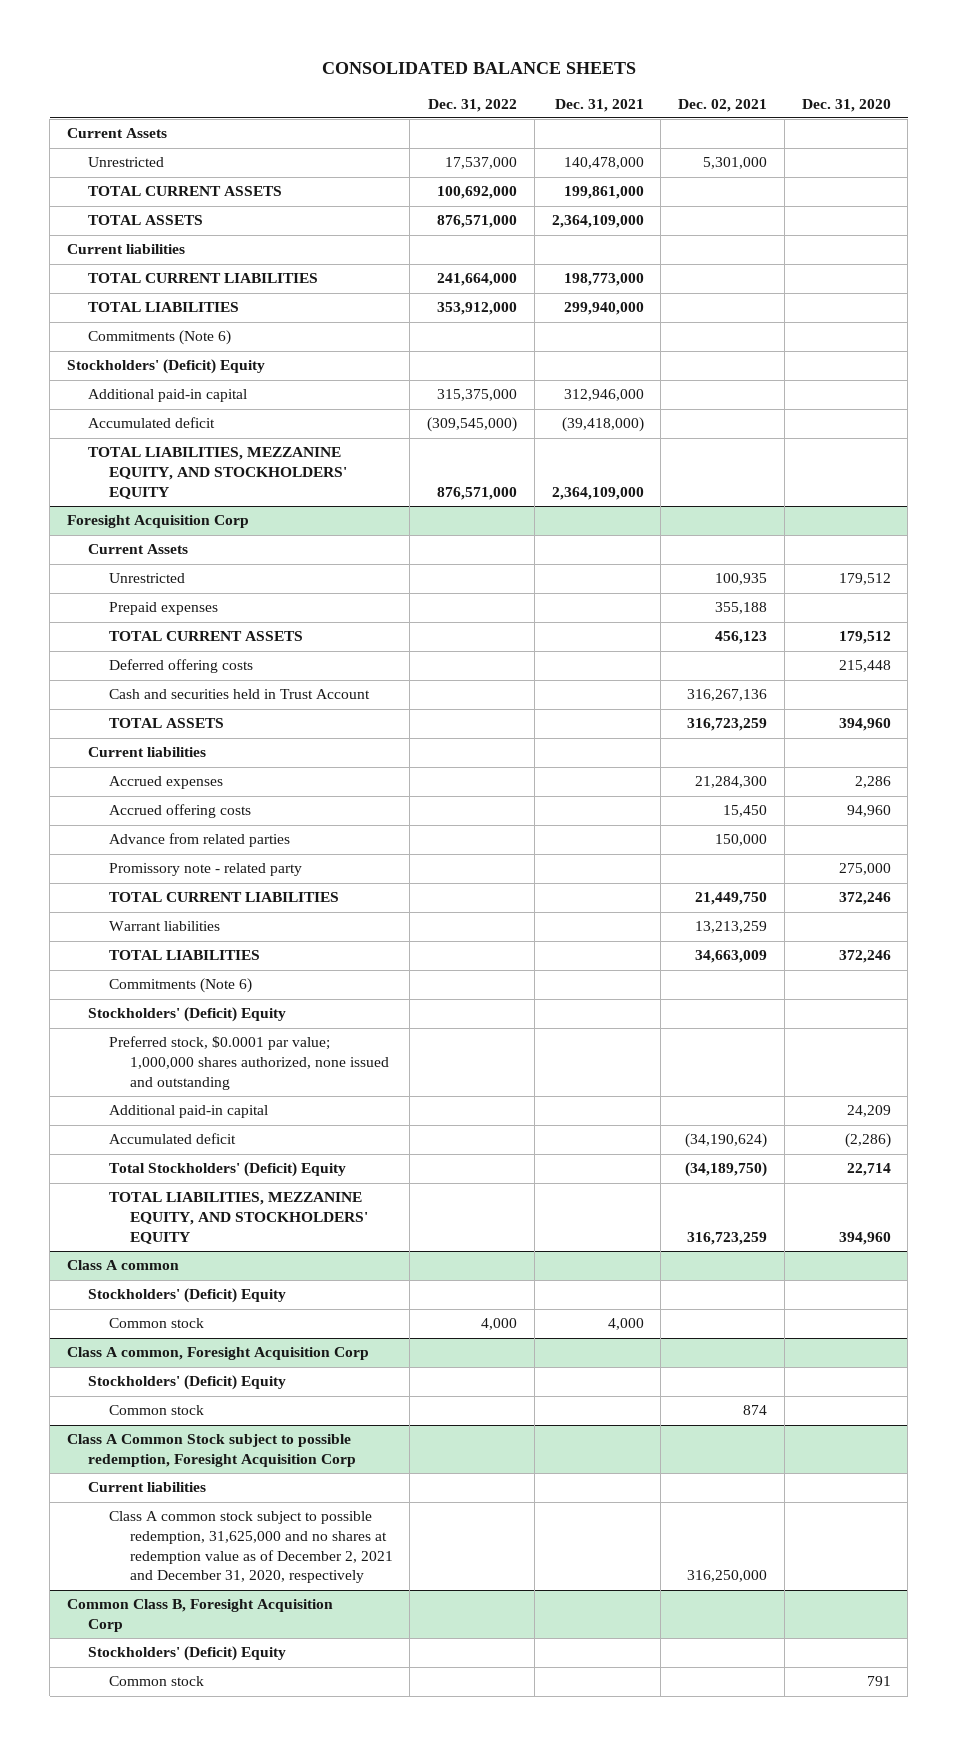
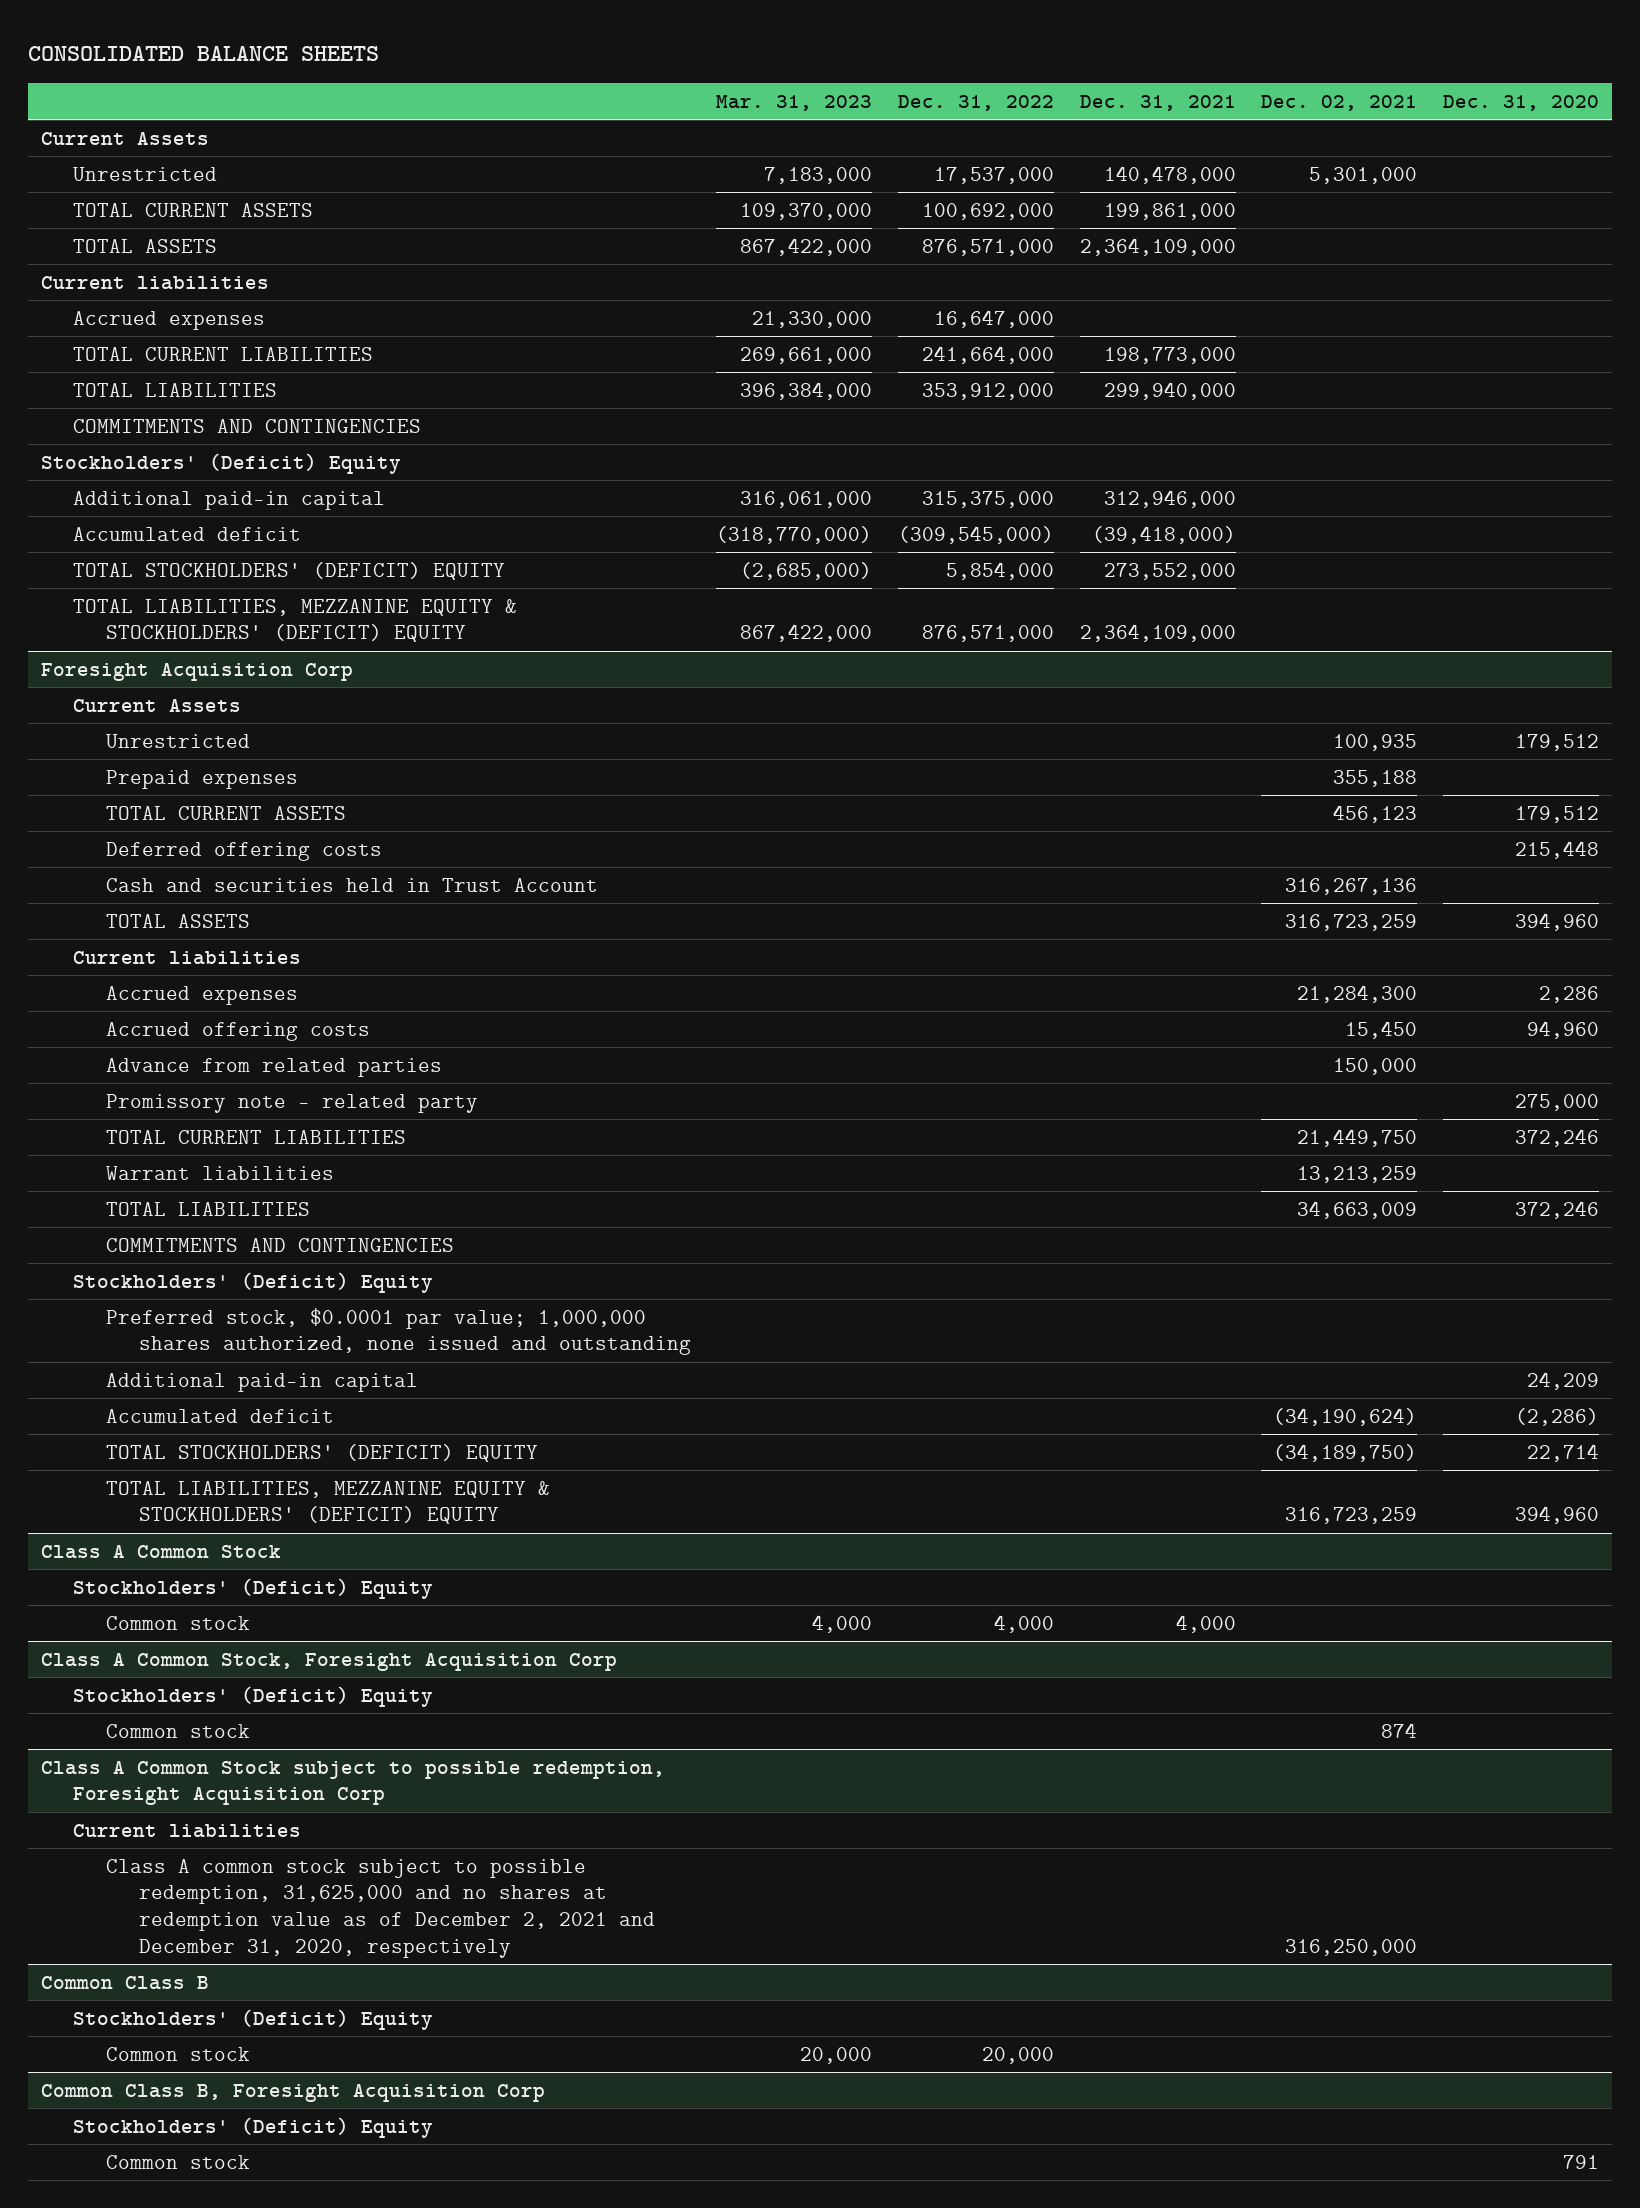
- | Dec. 31, 2022 | Dec. 31, 2021 | Dec. 02, 2021 | Dec. 31, 2020
+ | Mar. 31, 2023 | Dec. 31, 2022 | Dec. 31, 2021 | Dec. 02, 2021 | Dec. 31, 2020
+ Accrued expenses | 21,330,000 | 16,647,000 | | |
- Commitments (Note 6)
+ COMMITMENTS AND CONTINGENCIES
- TOTAL LIABILITIES, MEZZANINE EQUITY, AND STOCKHOLDERS' EQUITY | 876,571,000 | 2,364,109,000 | |
+ TOTAL STOCKHOLDERS' (DEFICIT) EQUITY | (2,685,000) | 5,854,000 | 273,552,000 | |
+ TOTAL LIABILITIES, MEZZANINE EQUITY & STOCKHOLDERS' (DEFICIT) EQUITY | 867,422,000 | 876,571,000 | 2,364,109,000 | |
@ Foresight Acquisition Corp
- Commitments (Note 6)
+ COMMITMENTS AND CONTINGENCIES
- Total Stockholders' (Deficit) Equity | | | (34,189,750) | 22,714
- TOTAL LIABILITIES, MEZZANINE EQUITY, AND STOCKHOLDERS' EQUITY | | | 316,723,259 | 394,960
- Class A common
@ Foresight Acquisition Corp
+ TOTAL STOCKHOLDERS' (DEFICIT) EQUITY | | | | (34,189,750) | 22,714
+ TOTAL LIABILITIES, MEZZANINE EQUITY & STOCKHOLDERS' (DEFICIT) EQUITY | | | | 316,723,259 | 394,960
+ Class A Common Stock
- Class A common, Foresight Acquisition Corp
+ Class A Common Stock, Foresight Acquisition Corp
+ Common Class B
+ Stockholders' (Deficit) Equity
+ Common stock | 20,000 | 20,000 | | |

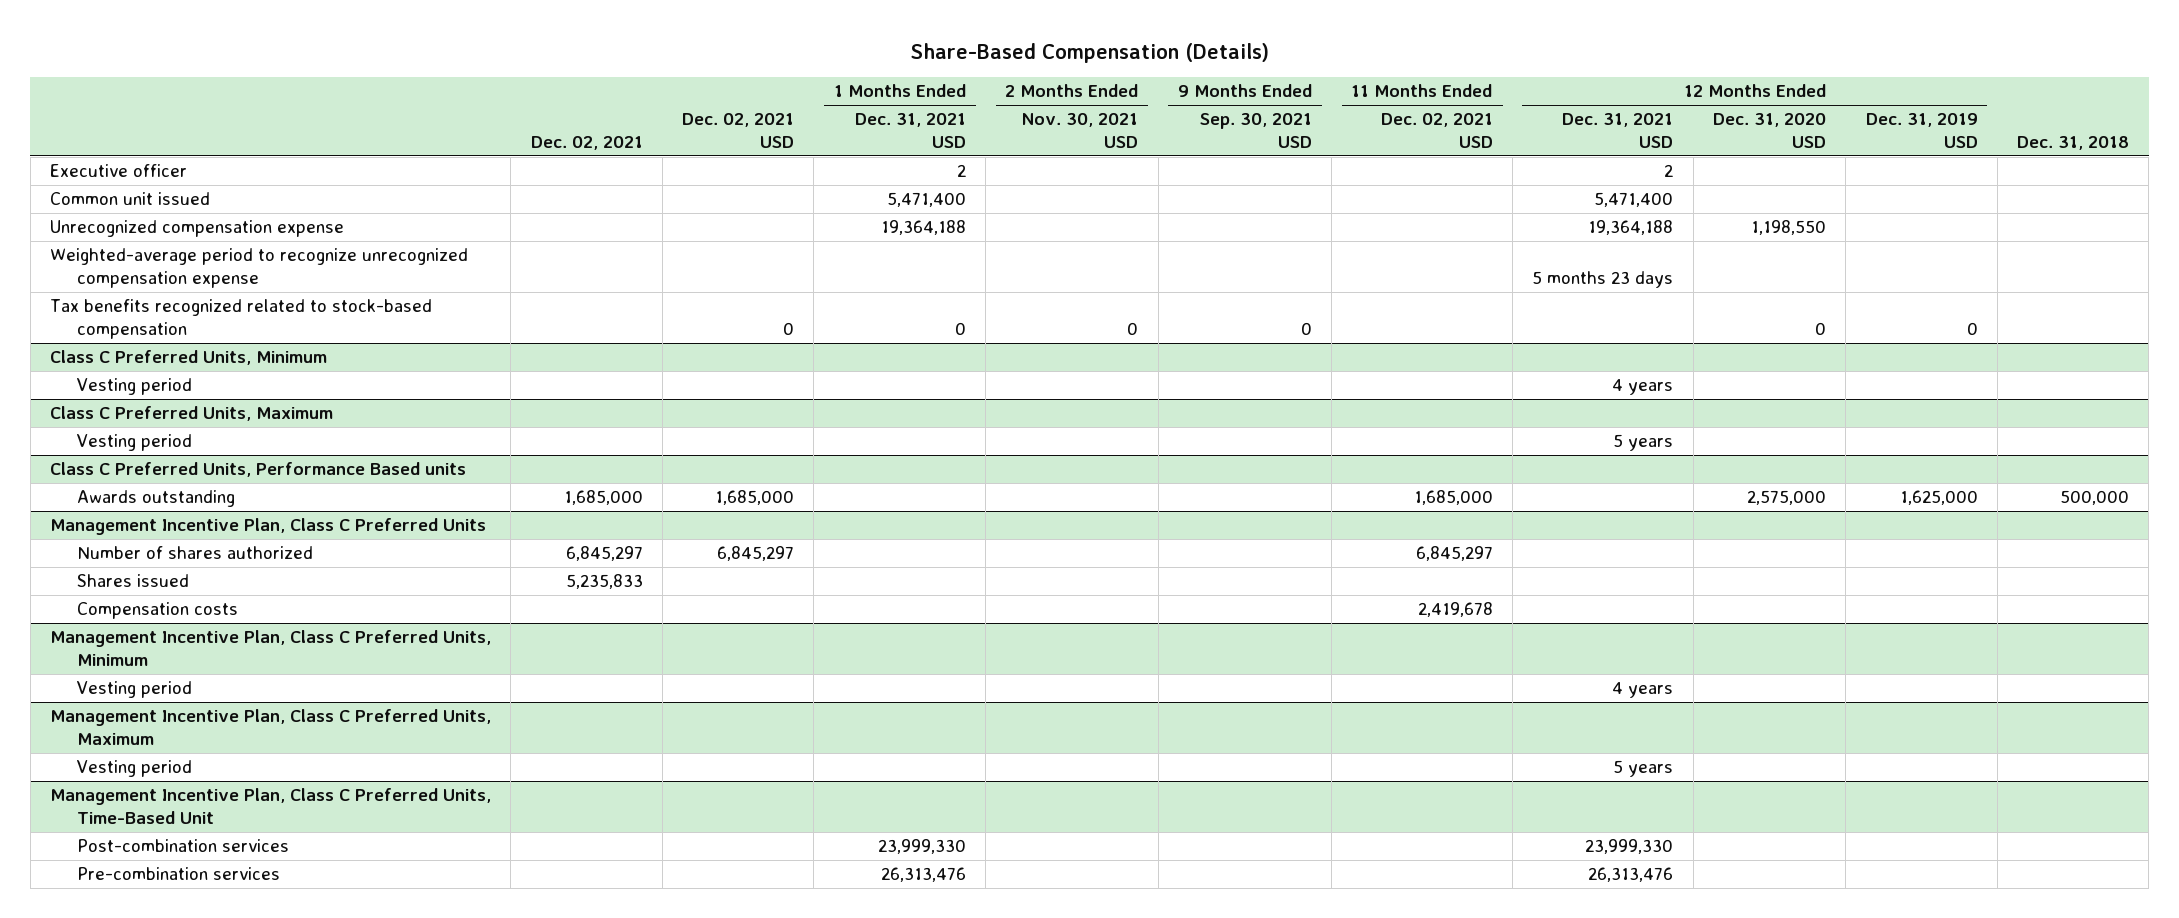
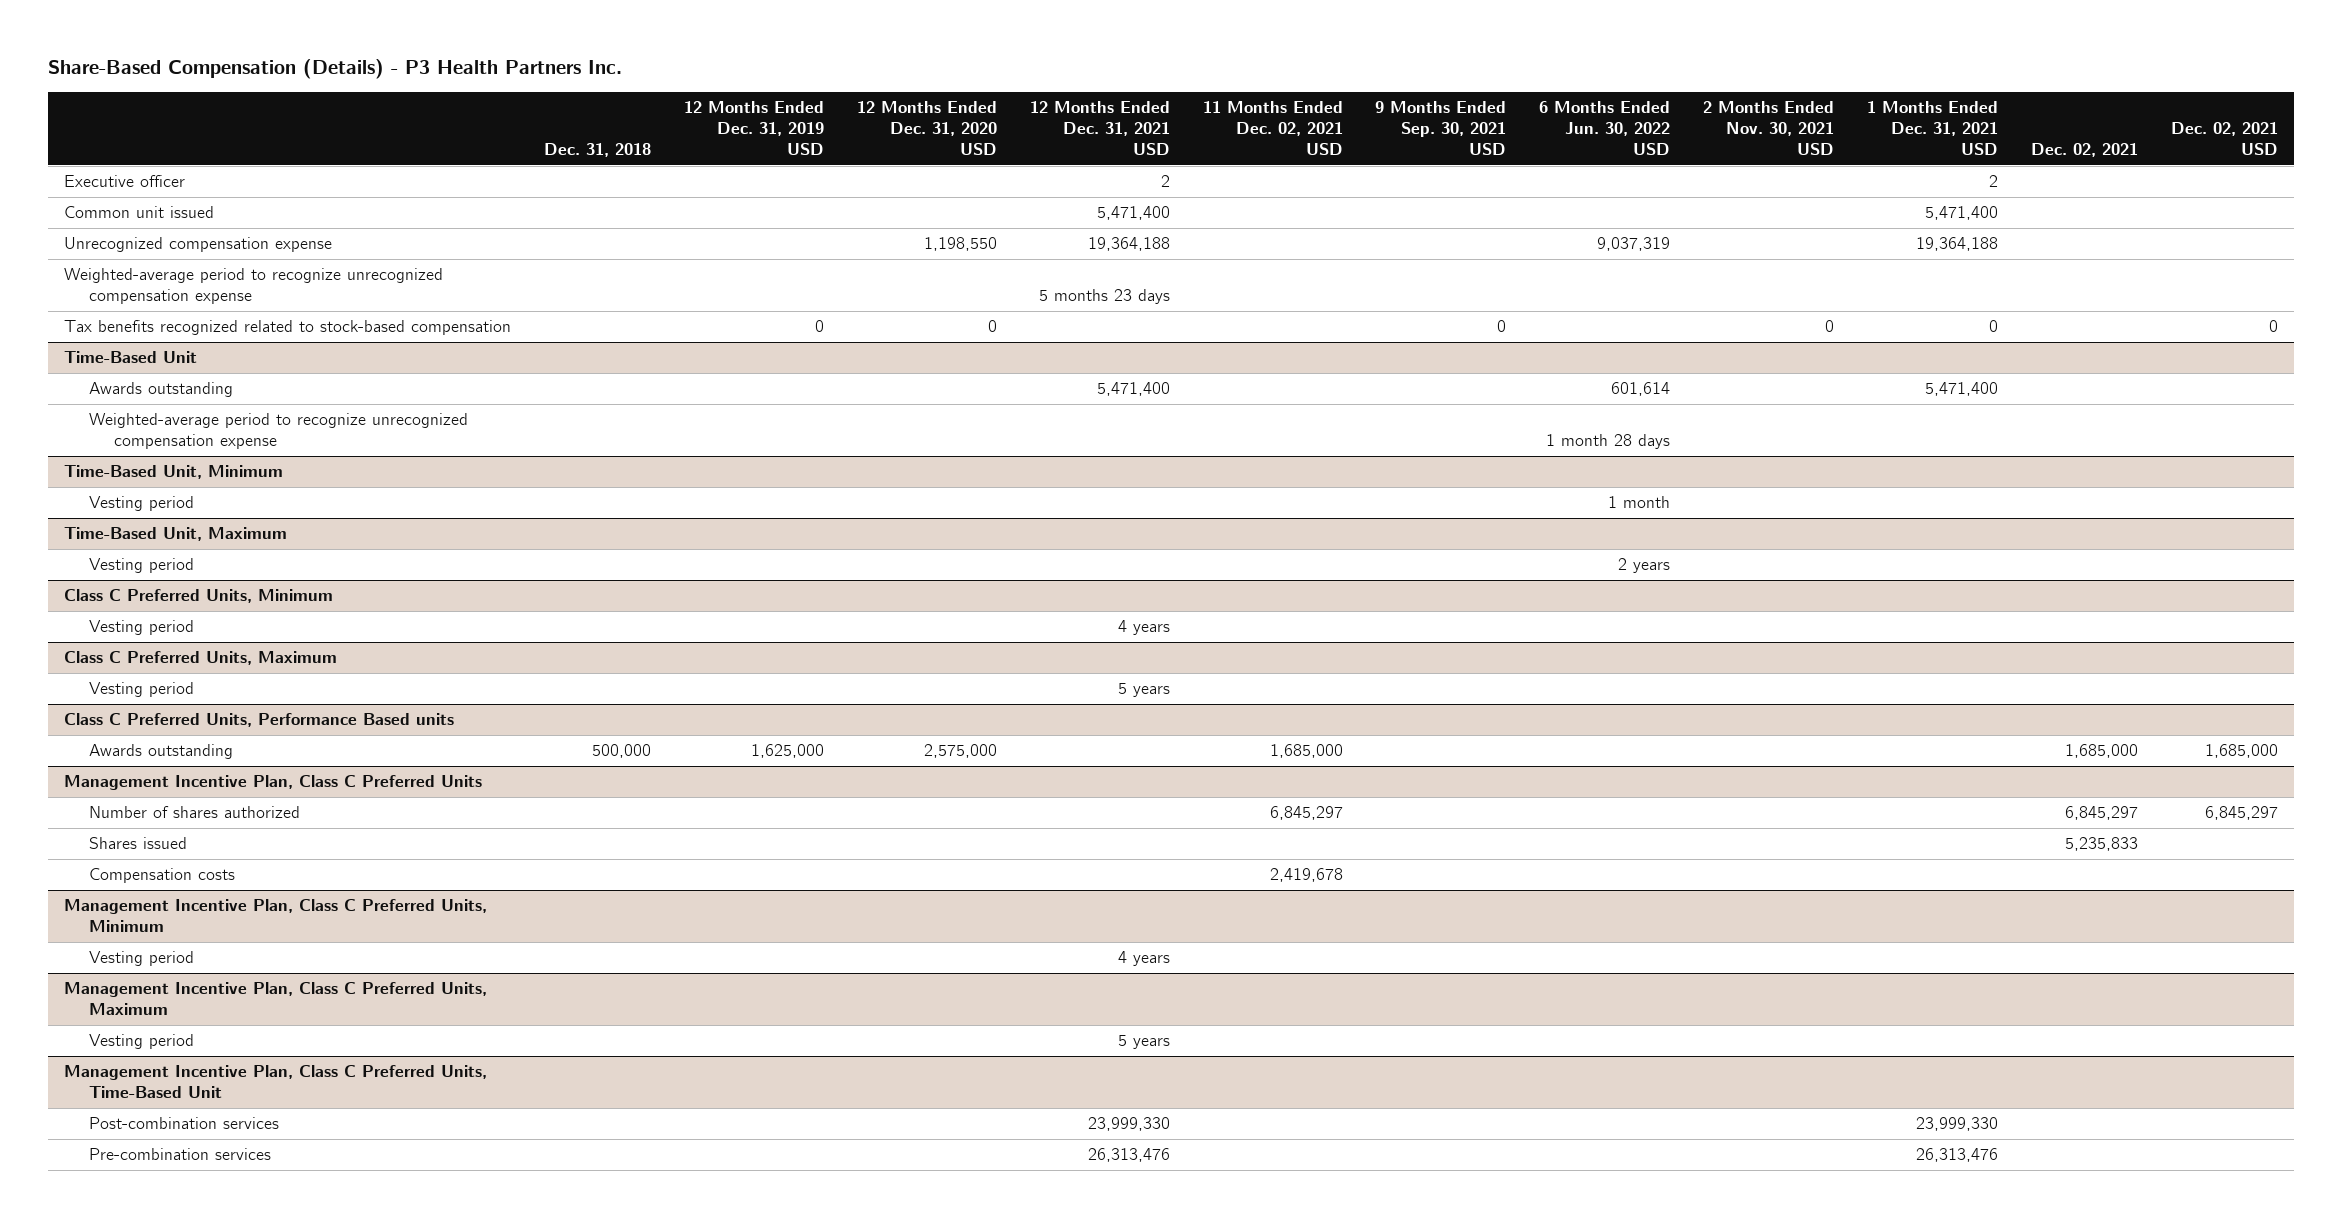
- Share-Based Compensation (Details)
+ Share-Based Compensation (Details) - P3 Health Partners Inc.
- | Dec. 02, 2021 | Dec. 02, 2021 USD | 1 Months Ended Dec. 31, 2021 USD | 2 Months Ended Nov. 30, 2021 USD | 9 Months Ended Sep. 30, 2021 USD | 11 Months Ended Dec. 02, 2021 USD | 12 Months Ended Dec. 31, 2021 USD | 12 Months Ended Dec. 31, 2020 USD | 12 Months Ended Dec. 31, 2019 USD | Dec. 31, 2018
+ | Dec. 31, 2018 | 12 Months Ended Dec. 31, 2019 USD | 12 Months Ended Dec. 31, 2020 USD | 12 Months Ended Dec. 31, 2021 USD | 11 Months Ended Dec. 02, 2021 USD | 9 Months Ended Sep. 30, 2021 USD | 6 Months Ended Jun. 30, 2022 USD | 2 Months Ended Nov. 30, 2021 USD | 1 Months Ended Dec. 31, 2021 USD | Dec. 02, 2021 | Dec. 02, 2021 USD
+ Time-Based Unit
+ Awards outstanding | | | | 5,471,400 | | | 601,614 | | 5,471,400 | |
+ Weighted-average period to recognize unrecognized compensation expense | | | | | | | 1 month 28 days | | | |
+ Time-Based Unit, Minimum
+ Vesting period | | | | | | | 1 month | | | |
+ Time-Based Unit, Maximum
+ Vesting period | | | | | | | 2 years | | | |

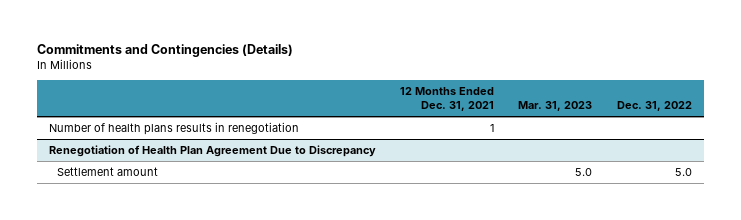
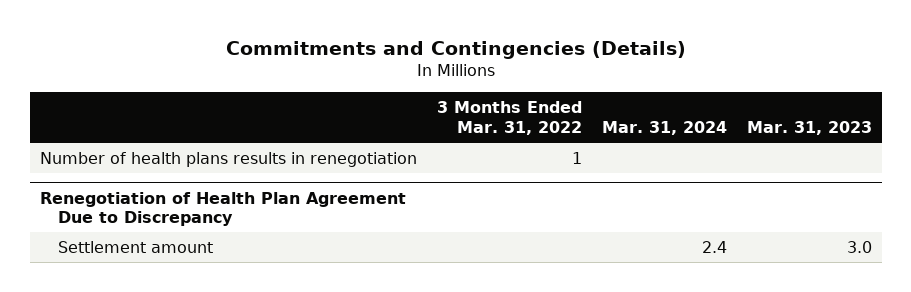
- | 12 Months Ended Dec. 31, 2021 | Mar. 31, 2023 | Dec. 31, 2022
+ | 3 Months Ended Mar. 31, 2022 | Mar. 31, 2024 | Mar. 31, 2023
@ Renegotiation of Health Plan Agreement Due to Discrepancy
- Settlement amount | | 5.0 | 5.0
+ Settlement amount | | 2.4 | 3.0

